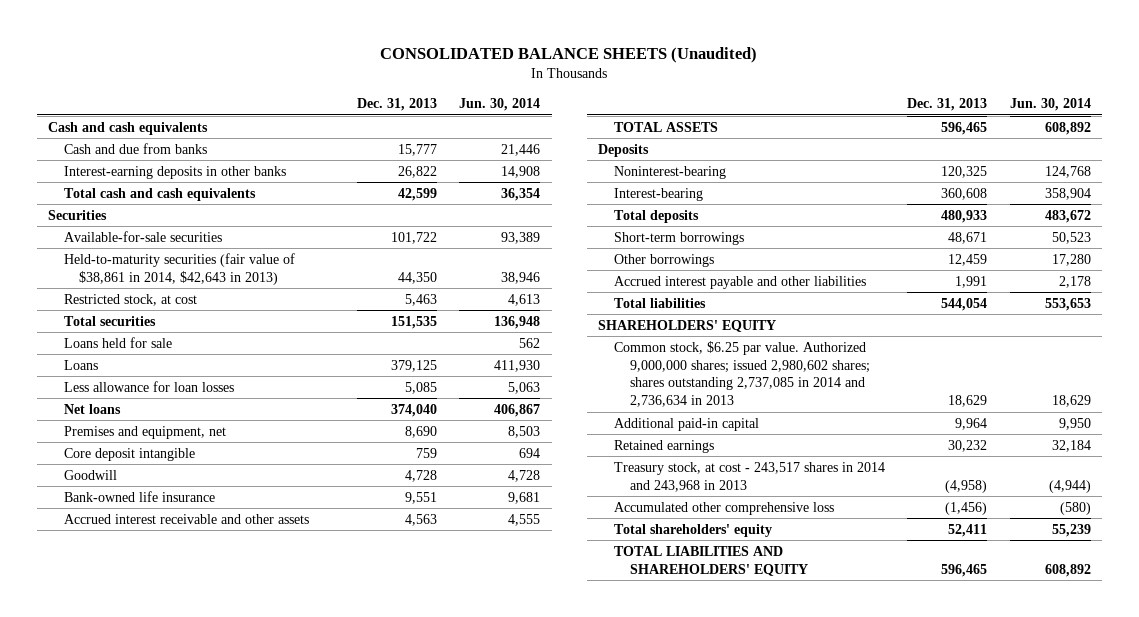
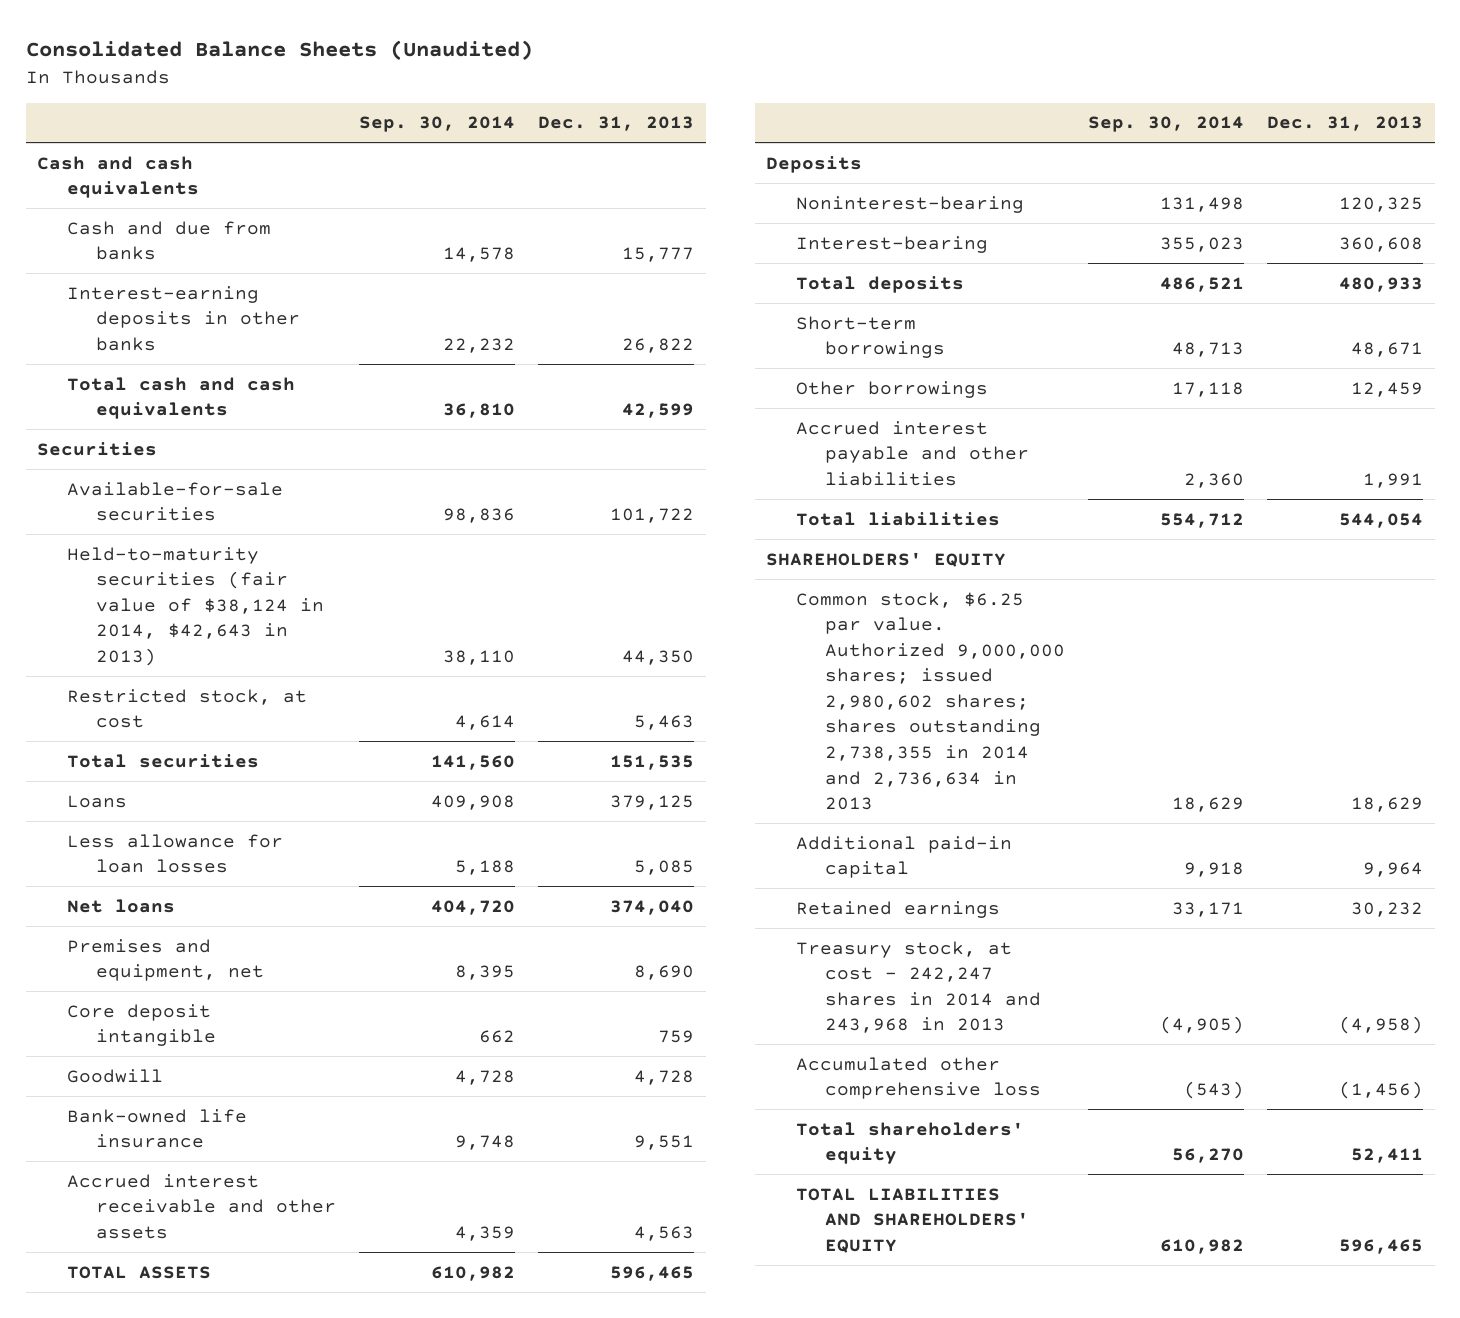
- CONSOLIDATED BALANCE SHEETS (Unaudited)
+ Consolidated Balance Sheets (Unaudited)
- | Dec. 31, 2013 | Jun. 30, 2014
+ | Sep. 30, 2014 | Dec. 31, 2013
- Held-to-maturity securities (fair value of $38,861 in 2014, $42,643 in 2013) | 44,350 | 38,946
+ Held-to-maturity securities (fair value of $38,124 in 2014, $42,643 in 2013) | 38,110 | 44,350
- Loans held for sale | | 562
- Common stock, $6.25 par value. Authorized 9,000,000 shares; issued 2,980,602 shares; shares outstanding 2,737,085 in 2014 and 2,736,634 in 2013 | 18,629 | 18,629
+ Common stock, $6.25 par value. Authorized 9,000,000 shares; issued 2,980,602 shares; shares outstanding 2,738,355 in 2014 and 2,736,634 in 2013 | 18,629 | 18,629
- Treasury stock, at cost - 243,517 shares in 2014 and 243,968 in 2013 | (4,958) | (4,944)
+ Treasury stock, at cost - 242,247 shares in 2014 and 243,968 in 2013 | (4,905) | (4,958)

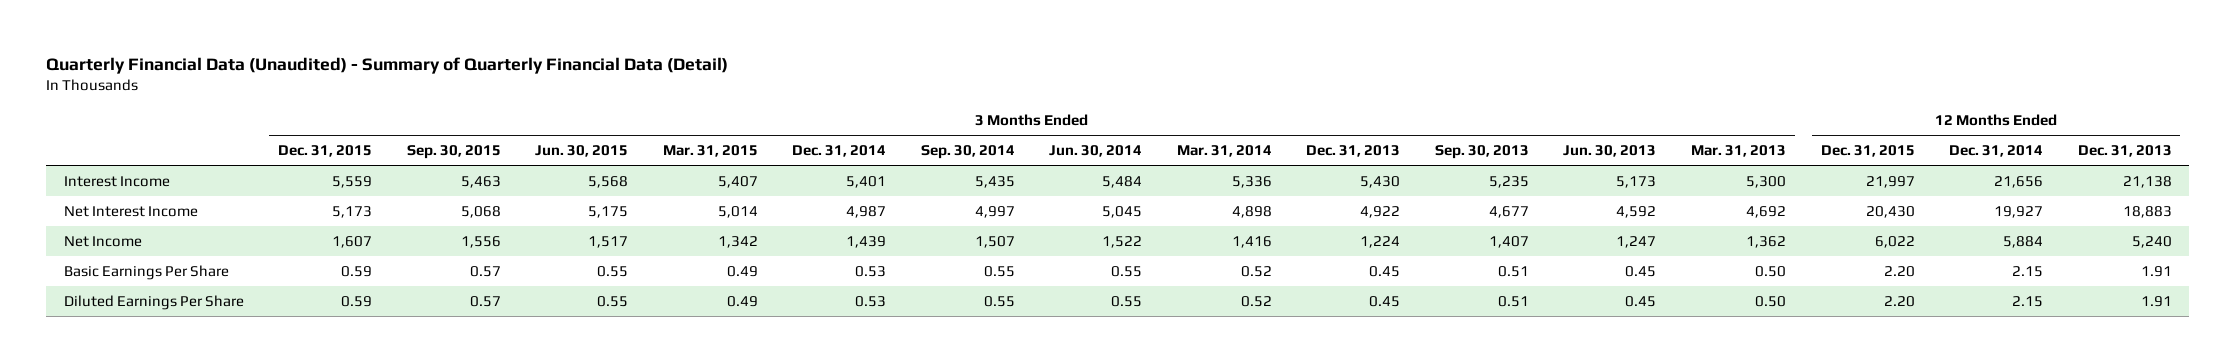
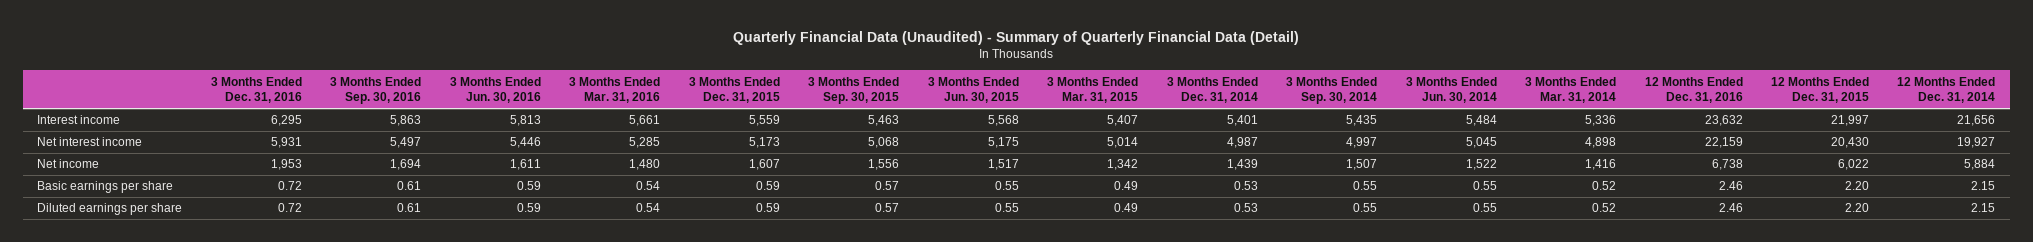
- | 3 Months Ended Dec. 31, 2015 | 3 Months Ended Sep. 30, 2015 | 3 Months Ended Jun. 30, 2015 | 3 Months Ended Mar. 31, 2015 | 3 Months Ended Dec. 31, 2014 | 3 Months Ended Sep. 30, 2014 | 3 Months Ended Jun. 30, 2014 | 3 Months Ended Mar. 31, 2014 | 3 Months Ended Dec. 31, 2013 | 3 Months Ended Sep. 30, 2013 | 3 Months Ended Jun. 30, 2013 | 3 Months Ended Mar. 31, 2013 | 12 Months Ended Dec. 31, 2015 | 12 Months Ended Dec. 31, 2014 | 12 Months Ended Dec. 31, 2013
+ | 3 Months Ended Dec. 31, 2016 | 3 Months Ended Sep. 30, 2016 | 3 Months Ended Jun. 30, 2016 | 3 Months Ended Mar. 31, 2016 | 3 Months Ended Dec. 31, 2015 | 3 Months Ended Sep. 30, 2015 | 3 Months Ended Jun. 30, 2015 | 3 Months Ended Mar. 31, 2015 | 3 Months Ended Dec. 31, 2014 | 3 Months Ended Sep. 30, 2014 | 3 Months Ended Jun. 30, 2014 | 3 Months Ended Mar. 31, 2014 | 12 Months Ended Dec. 31, 2016 | 12 Months Ended Dec. 31, 2015 | 12 Months Ended Dec. 31, 2014
- Interest Income | 5,559 | 5,463 | 5,568 | 5,407 | 5,401 | 5,435 | 5,484 | 5,336 | 5,430 | 5,235 | 5,173 | 5,300 | 21,997 | 21,656 | 21,138
- Net Interest Income | 5,173 | 5,068 | 5,175 | 5,014 | 4,987 | 4,997 | 5,045 | 4,898 | 4,922 | 4,677 | 4,592 | 4,692 | 20,430 | 19,927 | 18,883
- Net Income | 1,607 | 1,556 | 1,517 | 1,342 | 1,439 | 1,507 | 1,522 | 1,416 | 1,224 | 1,407 | 1,247 | 1,362 | 6,022 | 5,884 | 5,240
- Basic Earnings Per Share | 0.59 | 0.57 | 0.55 | 0.49 | 0.53 | 0.55 | 0.55 | 0.52 | 0.45 | 0.51 | 0.45 | 0.50 | 2.20 | 2.15 | 1.91
- Diluted Earnings Per Share | 0.59 | 0.57 | 0.55 | 0.49 | 0.53 | 0.55 | 0.55 | 0.52 | 0.45 | 0.51 | 0.45 | 0.50 | 2.20 | 2.15 | 1.91
+ Interest income | 6,295 | 5,863 | 5,813 | 5,661 | 5,559 | 5,463 | 5,568 | 5,407 | 5,401 | 5,435 | 5,484 | 5,336 | 23,632 | 21,997 | 21,656
+ Net interest income | 5,931 | 5,497 | 5,446 | 5,285 | 5,173 | 5,068 | 5,175 | 5,014 | 4,987 | 4,997 | 5,045 | 4,898 | 22,159 | 20,430 | 19,927
+ Net income | 1,953 | 1,694 | 1,611 | 1,480 | 1,607 | 1,556 | 1,517 | 1,342 | 1,439 | 1,507 | 1,522 | 1,416 | 6,738 | 6,022 | 5,884
+ Basic earnings per share | 0.72 | 0.61 | 0.59 | 0.54 | 0.59 | 0.57 | 0.55 | 0.49 | 0.53 | 0.55 | 0.55 | 0.52 | 2.46 | 2.20 | 2.15
+ Diluted earnings per share | 0.72 | 0.61 | 0.59 | 0.54 | 0.59 | 0.57 | 0.55 | 0.49 | 0.53 | 0.55 | 0.55 | 0.52 | 2.46 | 2.20 | 2.15

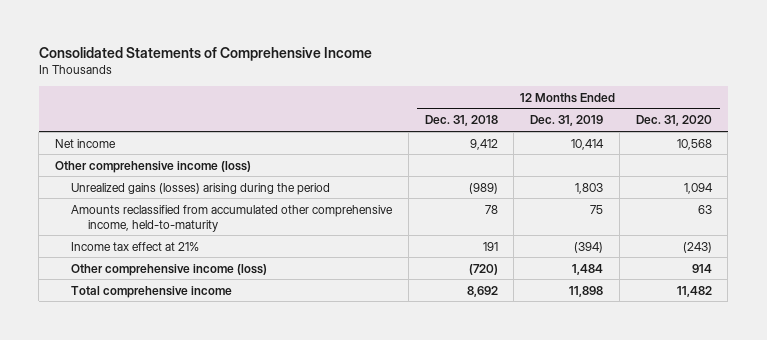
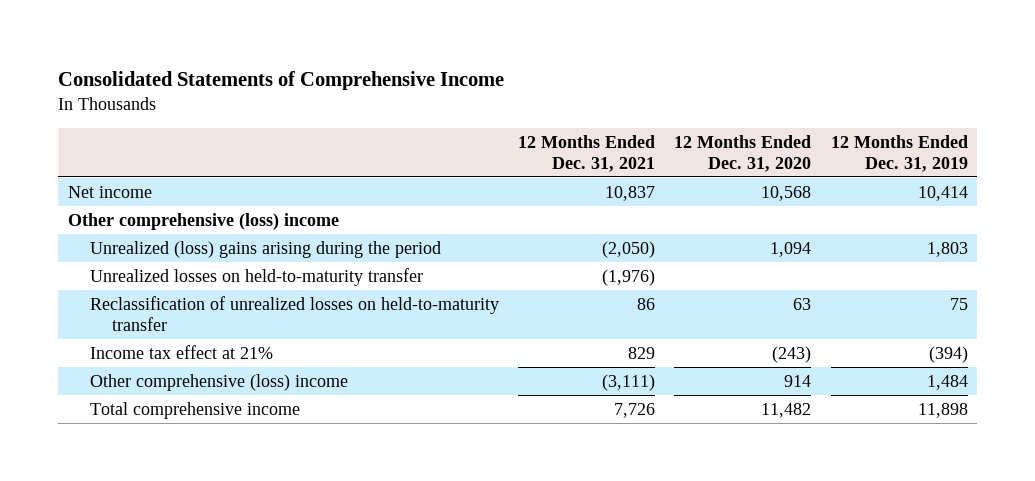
- | 12 Months Ended Dec. 31, 2018 | 12 Months Ended Dec. 31, 2019 | 12 Months Ended Dec. 31, 2020
+ | 12 Months Ended Dec. 31, 2021 | 12 Months Ended Dec. 31, 2020 | 12 Months Ended Dec. 31, 2019
- Other comprehensive income (loss)
- Unrealized gains (losses) arising during the period | (989) | 1,803 | 1,094
- Amounts reclassified from accumulated other comprehensive income, held-to-maturity | 78 | 75 | 63
+ Other comprehensive (loss) income
+ Unrealized (loss) gains arising during the period | (2,050) | 1,094 | 1,803
+ Unrealized losses on held-to-maturity transfer | (1,976) | |
+ Reclassification of unrealized losses on held-to-maturity transfer | 86 | 63 | 75
- Other comprehensive income (loss) | (720) | 1,484 | 914
+ Other comprehensive (loss) income | (3,111) | 914 | 1,484

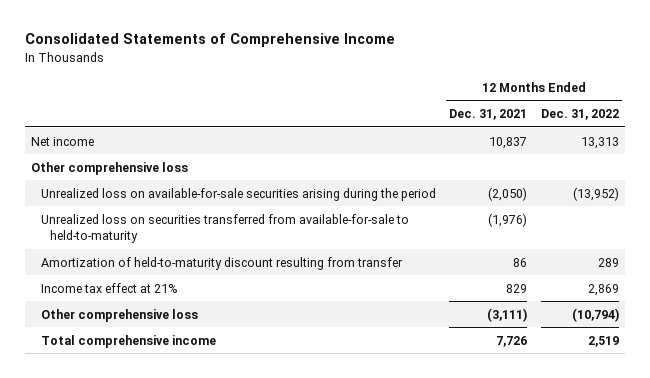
- | 12 Months Ended Dec. 31, 2021 | 12 Months Ended Dec. 31, 2020 | 12 Months Ended Dec. 31, 2019
+ | 12 Months Ended Dec. 31, 2021 | 12 Months Ended Dec. 31, 2022
- Other comprehensive (loss) income
- Unrealized (loss) gains arising during the period | (2,050) | 1,094 | 1,803
- Unrealized losses on held-to-maturity transfer | (1,976) | |
- Reclassification of unrealized losses on held-to-maturity transfer | 86 | 63 | 75
+ Other comprehensive loss
+ Unrealized loss on available-for-sale securities arising during the period | (2,050) | (13,952)
+ Unrealized loss on securities transferred from available-for-sale to held-to-maturity | (1,976) |
+ Amortization of held-to-maturity discount resulting from transfer | 86 | 289
- Other comprehensive (loss) income | (3,111) | 914 | 1,484
+ Other comprehensive loss | (3,111) | (10,794)

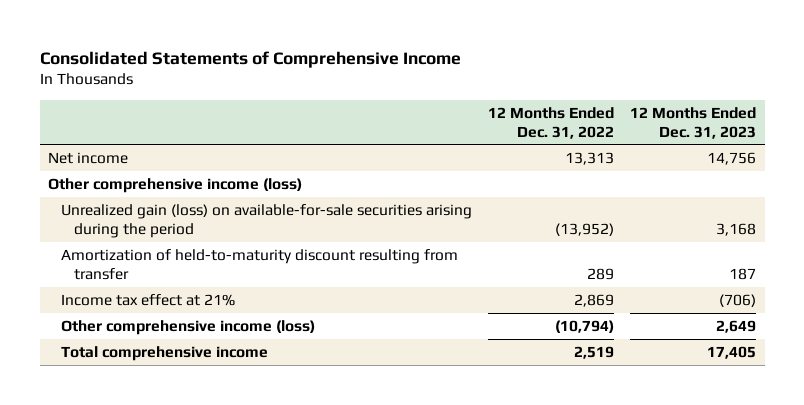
- | 12 Months Ended Dec. 31, 2021 | 12 Months Ended Dec. 31, 2022
+ | 12 Months Ended Dec. 31, 2022 | 12 Months Ended Dec. 31, 2023
- Other comprehensive loss
- Unrealized loss on available-for-sale securities arising during the period | (2,050) | (13,952)
- Unrealized loss on securities transferred from available-for-sale to held-to-maturity | (1,976) |
+ Other comprehensive income (loss)
+ Unrealized gain (loss) on available-for-sale securities arising during the period | (13,952) | 3,168
- Other comprehensive loss | (3,111) | (10,794)
+ Other comprehensive income (loss) | (10,794) | 2,649

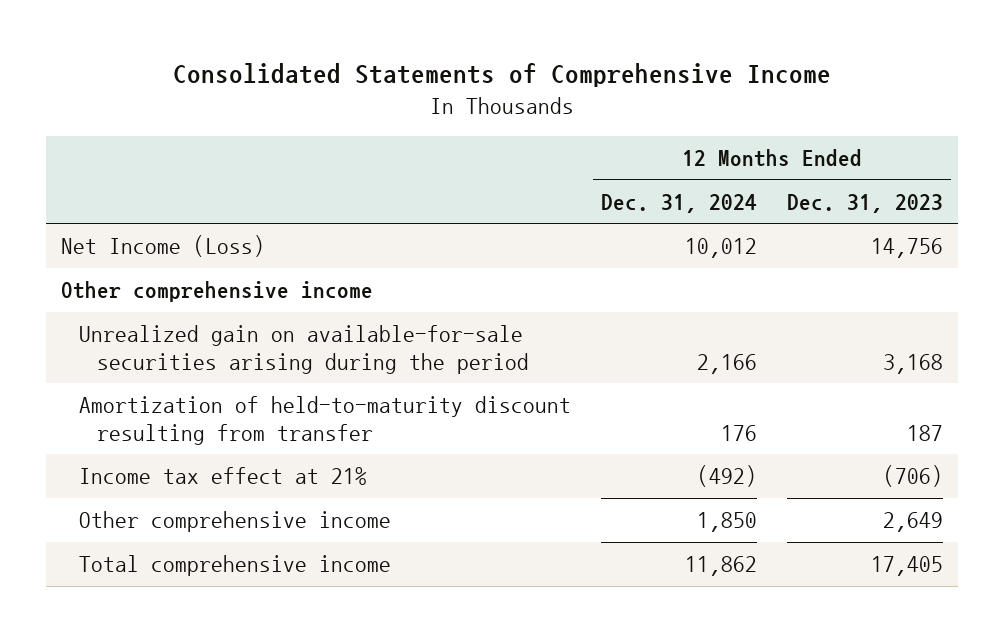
- | 12 Months Ended Dec. 31, 2022 | 12 Months Ended Dec. 31, 2023
+ | 12 Months Ended Dec. 31, 2024 | 12 Months Ended Dec. 31, 2023
- Net income | 13,313 | 14,756
- Other comprehensive income (loss)
- Unrealized gain (loss) on available-for-sale securities arising during the period | (13,952) | 3,168
+ Net Income (Loss) | 10,012 | 14,756
+ Other comprehensive income
+ Unrealized gain on available-for-sale securities arising during the period | 2,166 | 3,168
- Other comprehensive income (loss) | (10,794) | 2,649
+ Other comprehensive income | 1,850 | 2,649

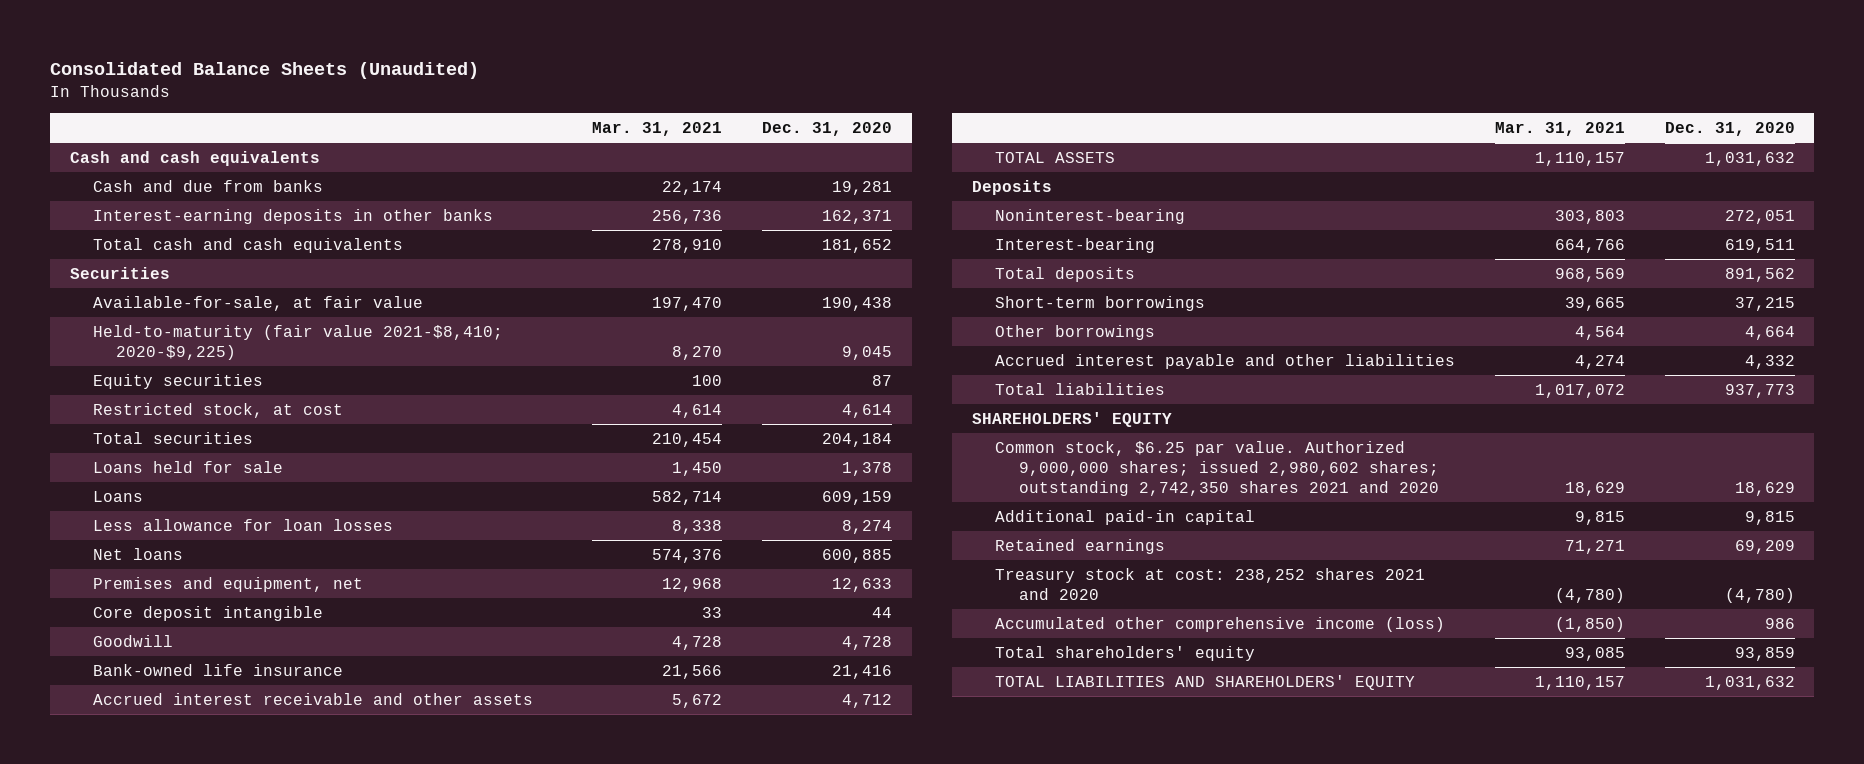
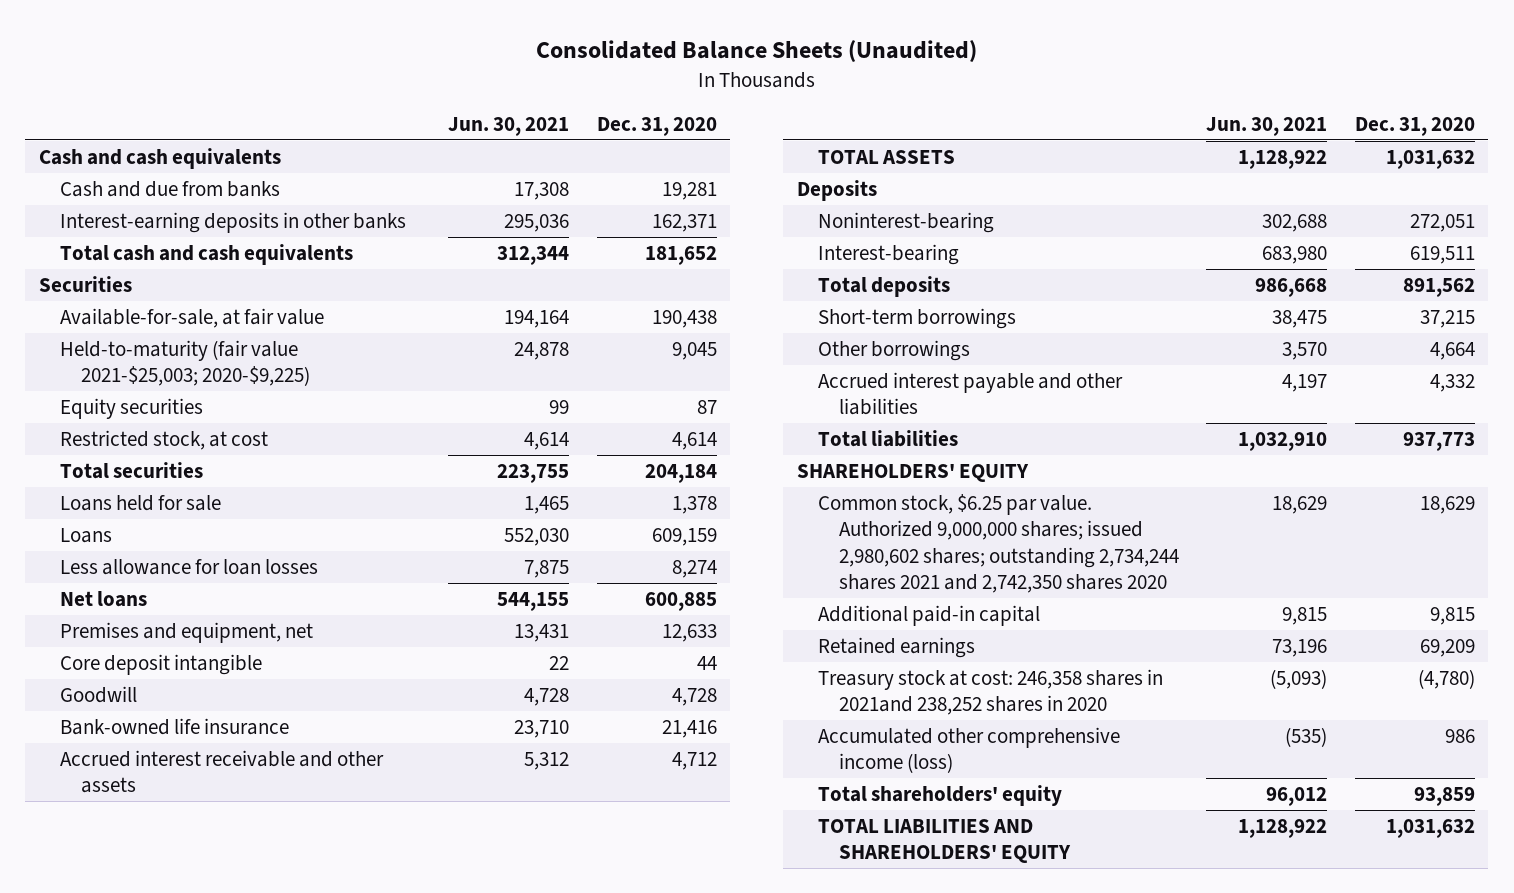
- | Mar. 31, 2021 | Dec. 31, 2020
+ | Jun. 30, 2021 | Dec. 31, 2020
- Held-to-maturity (fair value 2021-$8,410; 2020-$9,225) | 8,270 | 9,045
+ Held-to-maturity (fair value 2021-$25,003; 2020-$9,225) | 24,878 | 9,045
- Common stock, $6.25 par value. Authorized 9,000,000 shares; issued 2,980,602 shares; outstanding 2,742,350 shares 2021 and 2020 | 18,629 | 18,629
+ Common stock, $6.25 par value. Authorized 9,000,000 shares; issued 2,980,602 shares; outstanding 2,734,244 shares 2021 and 2,742,350 shares 2020 | 18,629 | 18,629
- Treasury stock at cost: 238,252 shares 2021 and 2020 | (4,780) | (4,780)
+ Treasury stock at cost: 246,358 shares in 2021and 238,252 shares in 2020 | (5,093) | (4,780)

